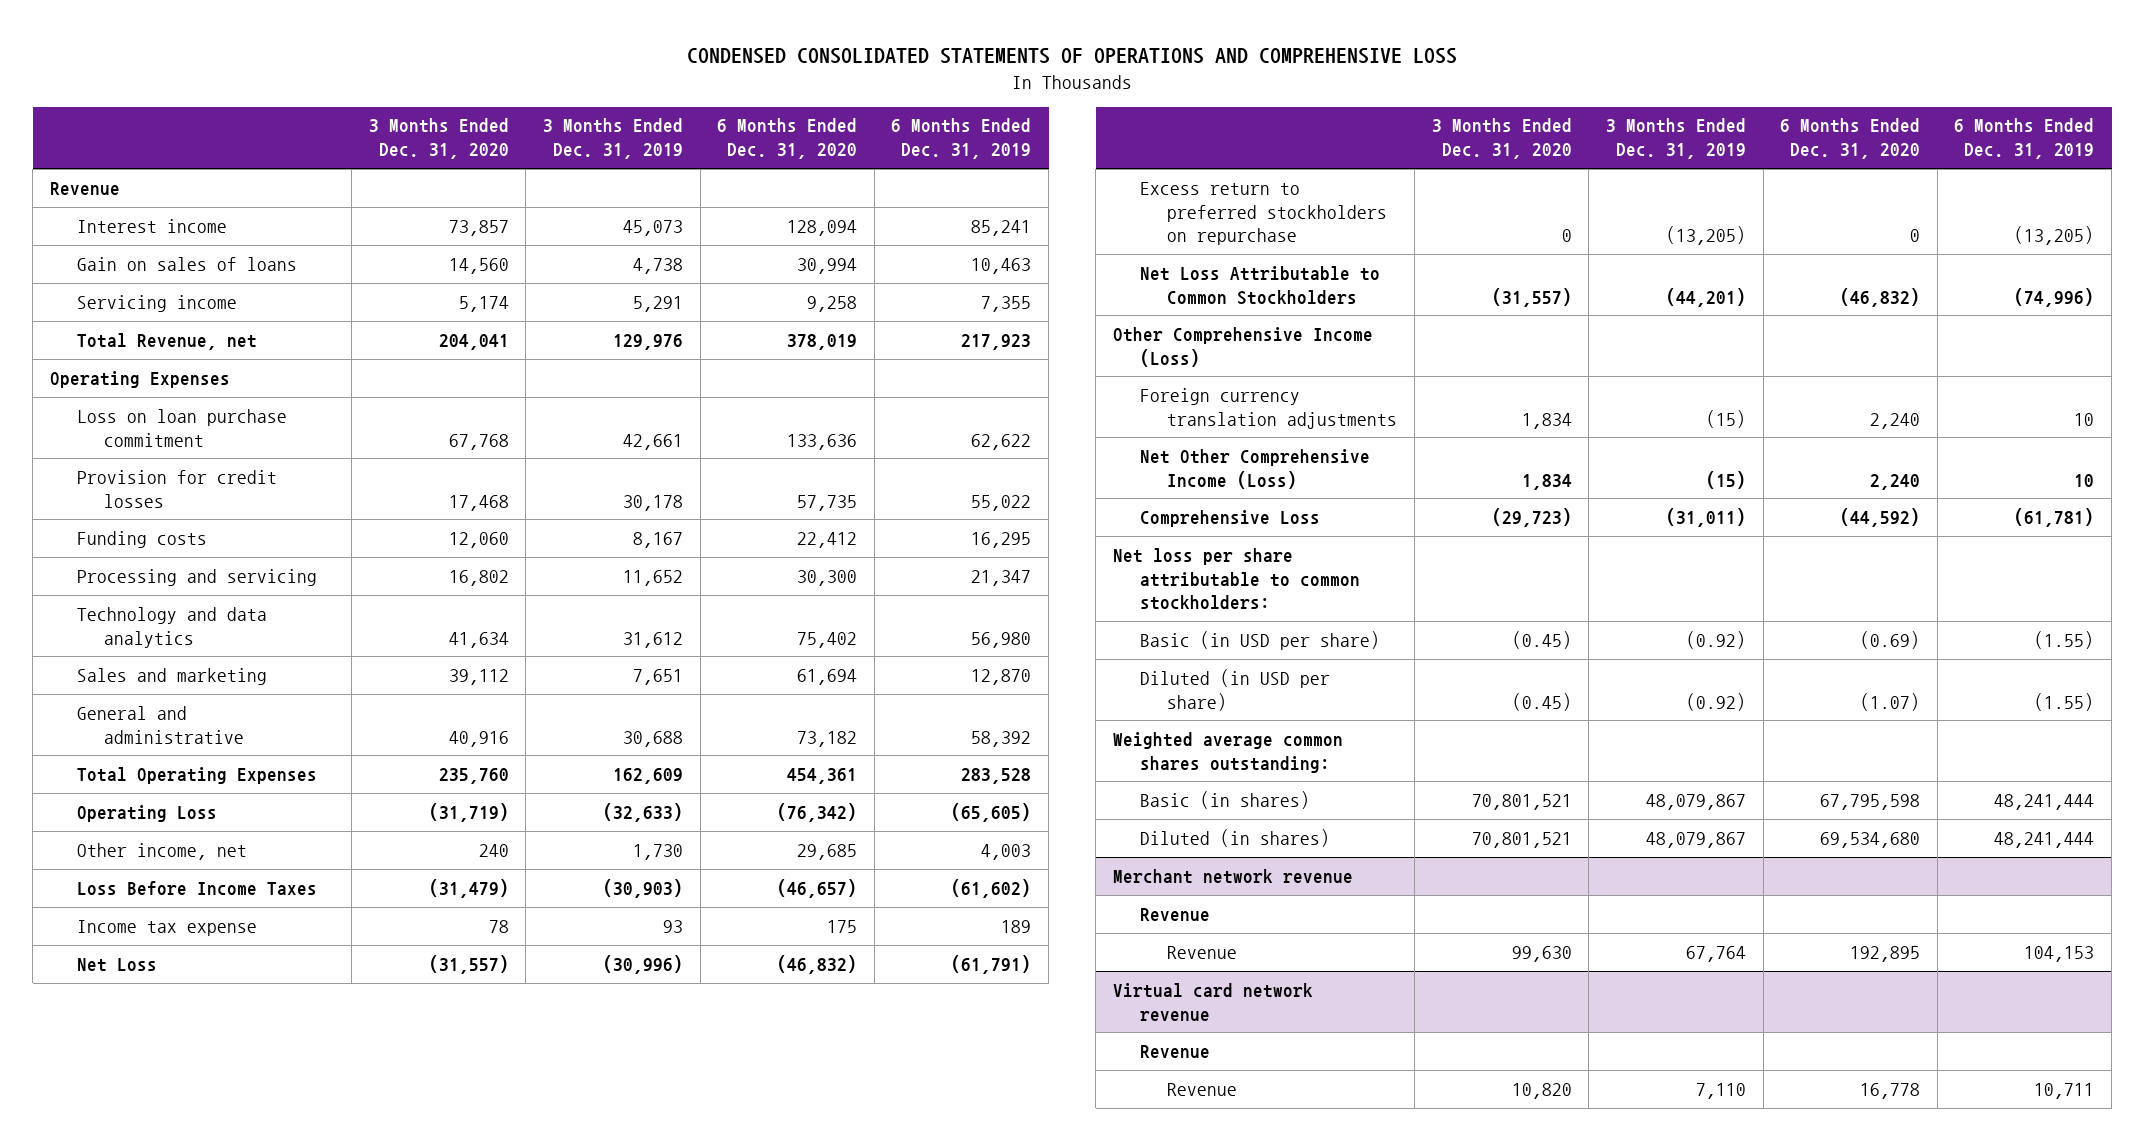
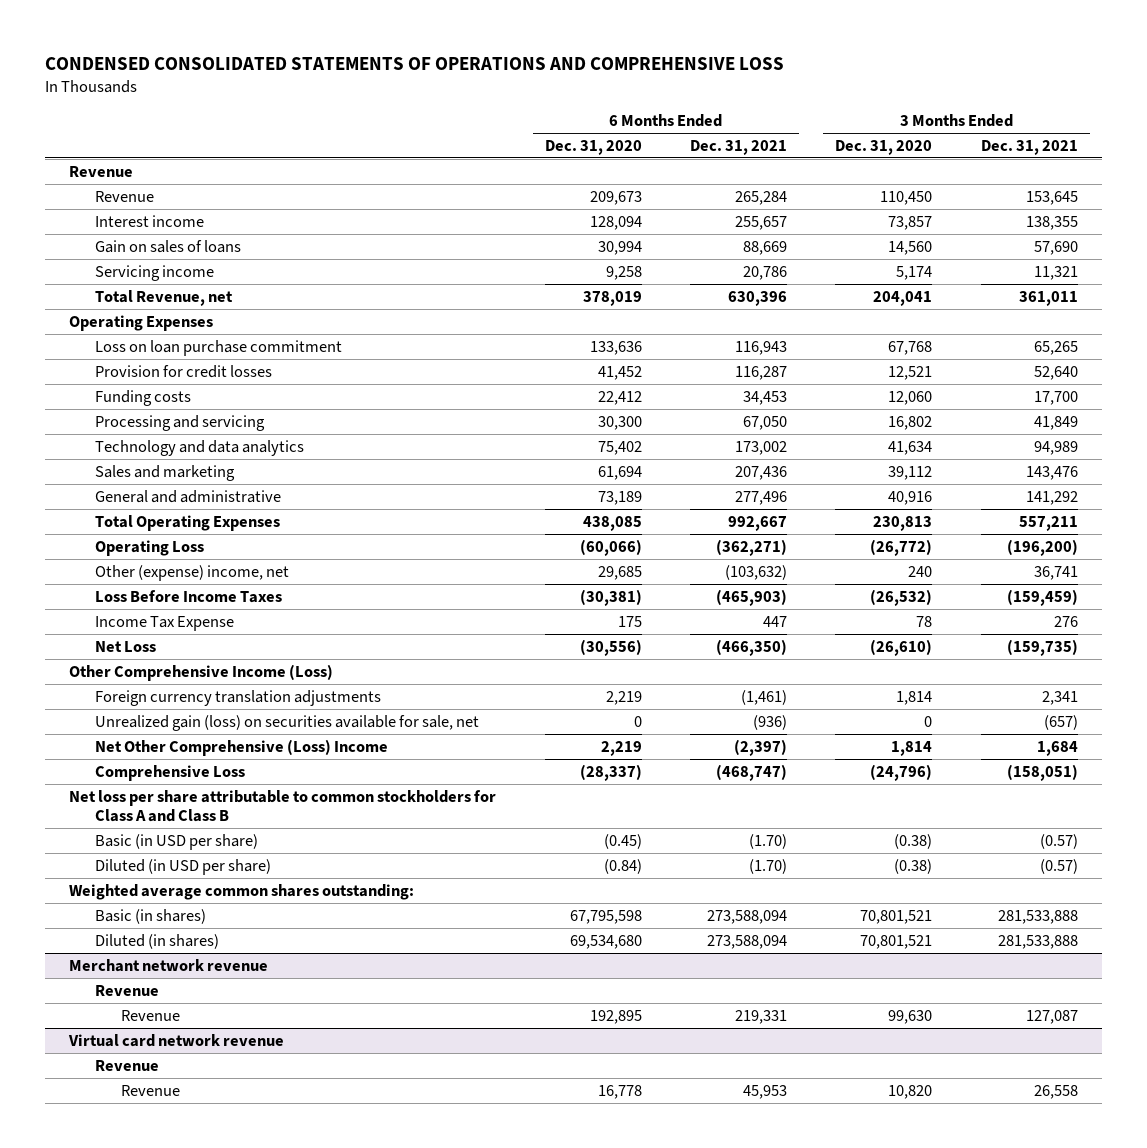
- | 3 Months Ended Dec. 31, 2020 | 3 Months Ended Dec. 31, 2019 | 6 Months Ended Dec. 31, 2020 | 6 Months Ended Dec. 31, 2019
+ | 6 Months Ended Dec. 31, 2020 | 6 Months Ended Dec. 31, 2021 | 3 Months Ended Dec. 31, 2020 | 3 Months Ended Dec. 31, 2021
+ Revenue | 209,673 | 265,284 | 110,450 | 153,645
- Provision for credit losses | 17,468 | 30,178 | 57,735 | 55,022
+ Provision for credit losses | 41,452 | 116,287 | 12,521 | 52,640
- General and administrative | 40,916 | 30,688 | 73,182 | 58,392
- Total Operating Expenses | 235,760 | 162,609 | 454,361 | 283,528
- Operating Loss | (31,719) | (32,633) | (76,342) | (65,605)
- Other income, net | 240 | 1,730 | 29,685 | 4,003
- Loss Before Income Taxes | (31,479) | (30,903) | (46,657) | (61,602)
- Income tax expense | 78 | 93 | 175 | 189
- Net Loss | (31,557) | (30,996) | (46,832) | (61,791)
- Excess return to preferred stockholders on repurchase | 0 | (13,205) | 0 | (13,205)
- Net Loss Attributable to Common Stockholders | (31,557) | (44,201) | (46,832) | (74,996)
+ General and administrative | 73,189 | 277,496 | 40,916 | 141,292
+ Total Operating Expenses | 438,085 | 992,667 | 230,813 | 557,211
+ Operating Loss | (60,066) | (362,271) | (26,772) | (196,200)
+ Other (expense) income, net | 29,685 | (103,632) | 240 | 36,741
+ Loss Before Income Taxes | (30,381) | (465,903) | (26,532) | (159,459)
+ Income Tax Expense | 175 | 447 | 78 | 276
+ Net Loss | (30,556) | (466,350) | (26,610) | (159,735)
- Foreign currency translation adjustments | 1,834 | (15) | 2,240 | 10
- Net Other Comprehensive Income (Loss) | 1,834 | (15) | 2,240 | 10
- Comprehensive Loss | (29,723) | (31,011) | (44,592) | (61,781)
- Net loss per share attributable to common stockholders:
- Basic (in USD per share) | (0.45) | (0.92) | (0.69) | (1.55)
- Diluted (in USD per share) | (0.45) | (0.92) | (1.07) | (1.55)
+ Foreign currency translation adjustments | 2,219 | (1,461) | 1,814 | 2,341
+ Unrealized gain (loss) on securities available for sale, net | 0 | (936) | 0 | (657)
+ Net Other Comprehensive (Loss) Income | 2,219 | (2,397) | 1,814 | 1,684
+ Comprehensive Loss | (28,337) | (468,747) | (24,796) | (158,051)
+ Net loss per share attributable to common stockholders for Class A and Class B
+ Basic (in USD per share) | (0.45) | (1.70) | (0.38) | (0.57)
+ Diluted (in USD per share) | (0.84) | (1.70) | (0.38) | (0.57)

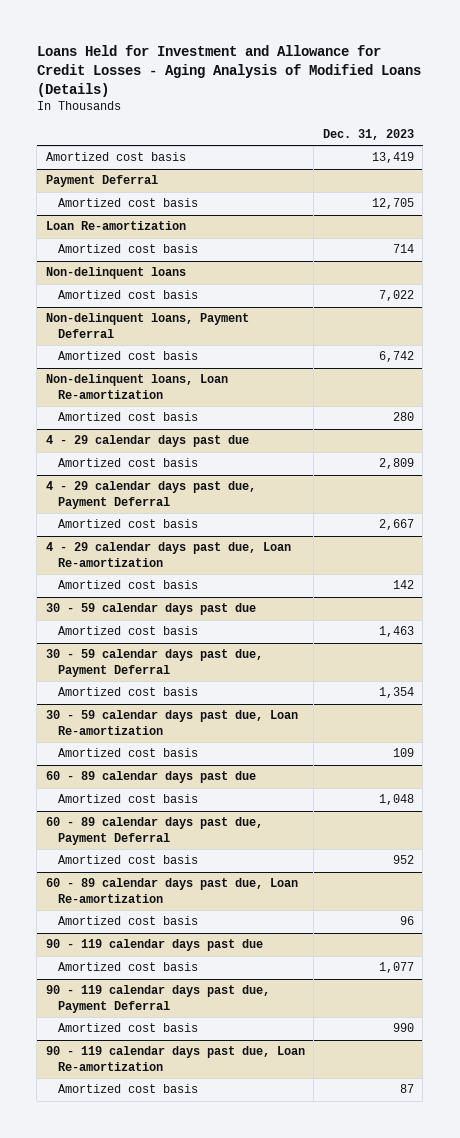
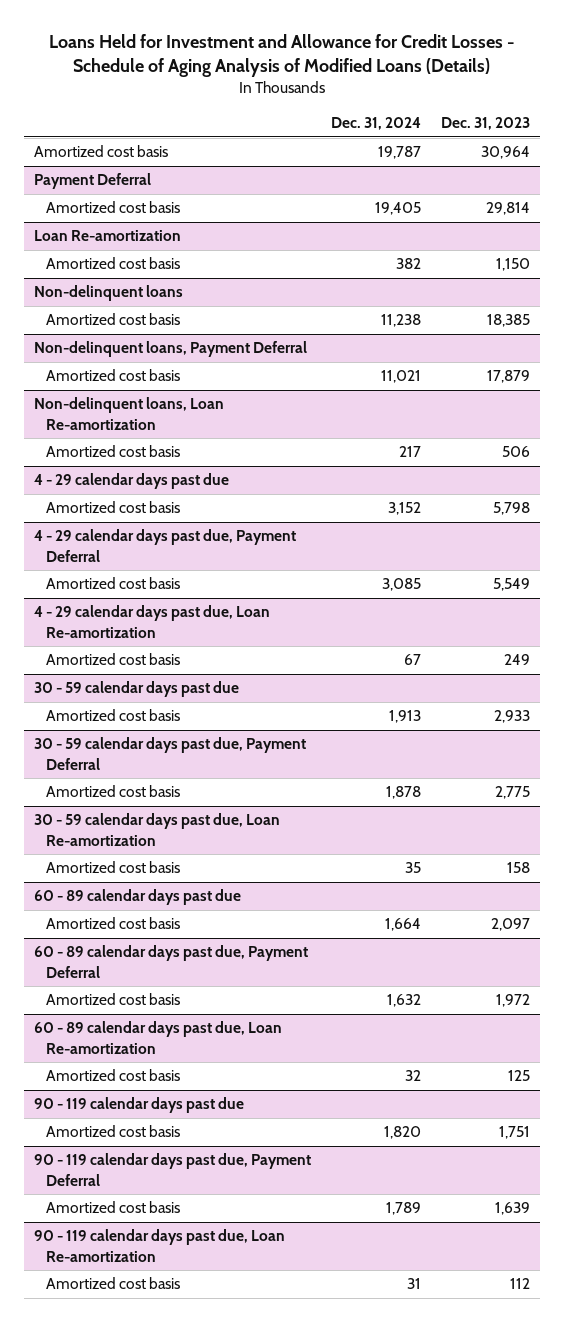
- Loans Held for Investment and Allowance for Credit Losses - Aging Analysis of Modified Loans (Details)
+ Loans Held for Investment and Allowance for Credit Losses - Schedule of Aging Analysis of Modified Loans (Details)
- | Dec. 31, 2023
+ | Dec. 31, 2024 | Dec. 31, 2023
- Amortized cost basis | 13,419
+ Amortized cost basis | 19,787 | 30,964
@ Payment Deferral
- Amortized cost basis | 12,705
+ Amortized cost basis | 19,405 | 29,814
@ Loan Re-amortization
- Amortized cost basis | 714
+ Amortized cost basis | 382 | 1,150
@ Non-delinquent loans
- Amortized cost basis | 7,022
+ Amortized cost basis | 11,238 | 18,385
@ Non-delinquent loans, Payment Deferral
- Amortized cost basis | 6,742
+ Amortized cost basis | 11,021 | 17,879
@ Non-delinquent loans, Loan Re-amortization
- Amortized cost basis | 280
+ Amortized cost basis | 217 | 506
@ 4 - 29 calendar days past due
- Amortized cost basis | 2,809
+ Amortized cost basis | 3,152 | 5,798
@ 4 - 29 calendar days past due, Payment Deferral
- Amortized cost basis | 2,667
+ Amortized cost basis | 3,085 | 5,549
@ 4 - 29 calendar days past due, Loan Re-amortization
- Amortized cost basis | 142
+ Amortized cost basis | 67 | 249
@ 30 - 59 calendar days past due
- Amortized cost basis | 1,463
+ Amortized cost basis | 1,913 | 2,933
@ 30 - 59 calendar days past due, Payment Deferral
- Amortized cost basis | 1,354
+ Amortized cost basis | 1,878 | 2,775
@ 30 - 59 calendar days past due, Loan Re-amortization
- Amortized cost basis | 109
+ Amortized cost basis | 35 | 158
@ 60 - 89 calendar days past due
- Amortized cost basis | 1,048
+ Amortized cost basis | 1,664 | 2,097
@ 60 - 89 calendar days past due, Payment Deferral
- Amortized cost basis | 952
+ Amortized cost basis | 1,632 | 1,972
@ 60 - 89 calendar days past due, Loan Re-amortization
- Amortized cost basis | 96
+ Amortized cost basis | 32 | 125
@ 90 - 119 calendar days past due
- Amortized cost basis | 1,077
+ Amortized cost basis | 1,820 | 1,751
@ 90 - 119 calendar days past due, Payment Deferral
- Amortized cost basis | 990
+ Amortized cost basis | 1,789 | 1,639
@ 90 - 119 calendar days past due, Loan Re-amortization
- Amortized cost basis | 87
+ Amortized cost basis | 31 | 112

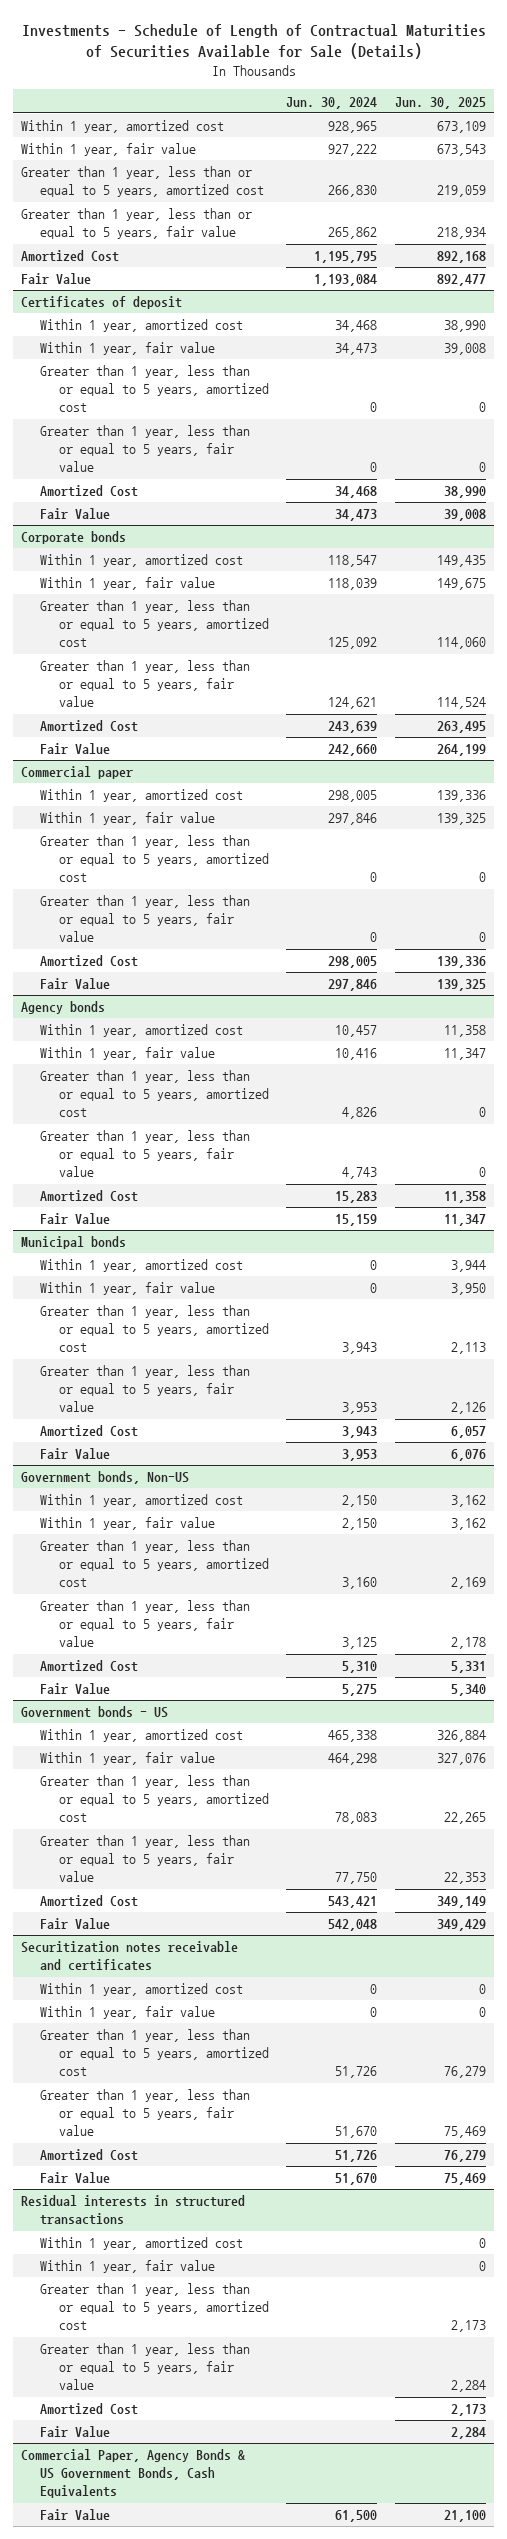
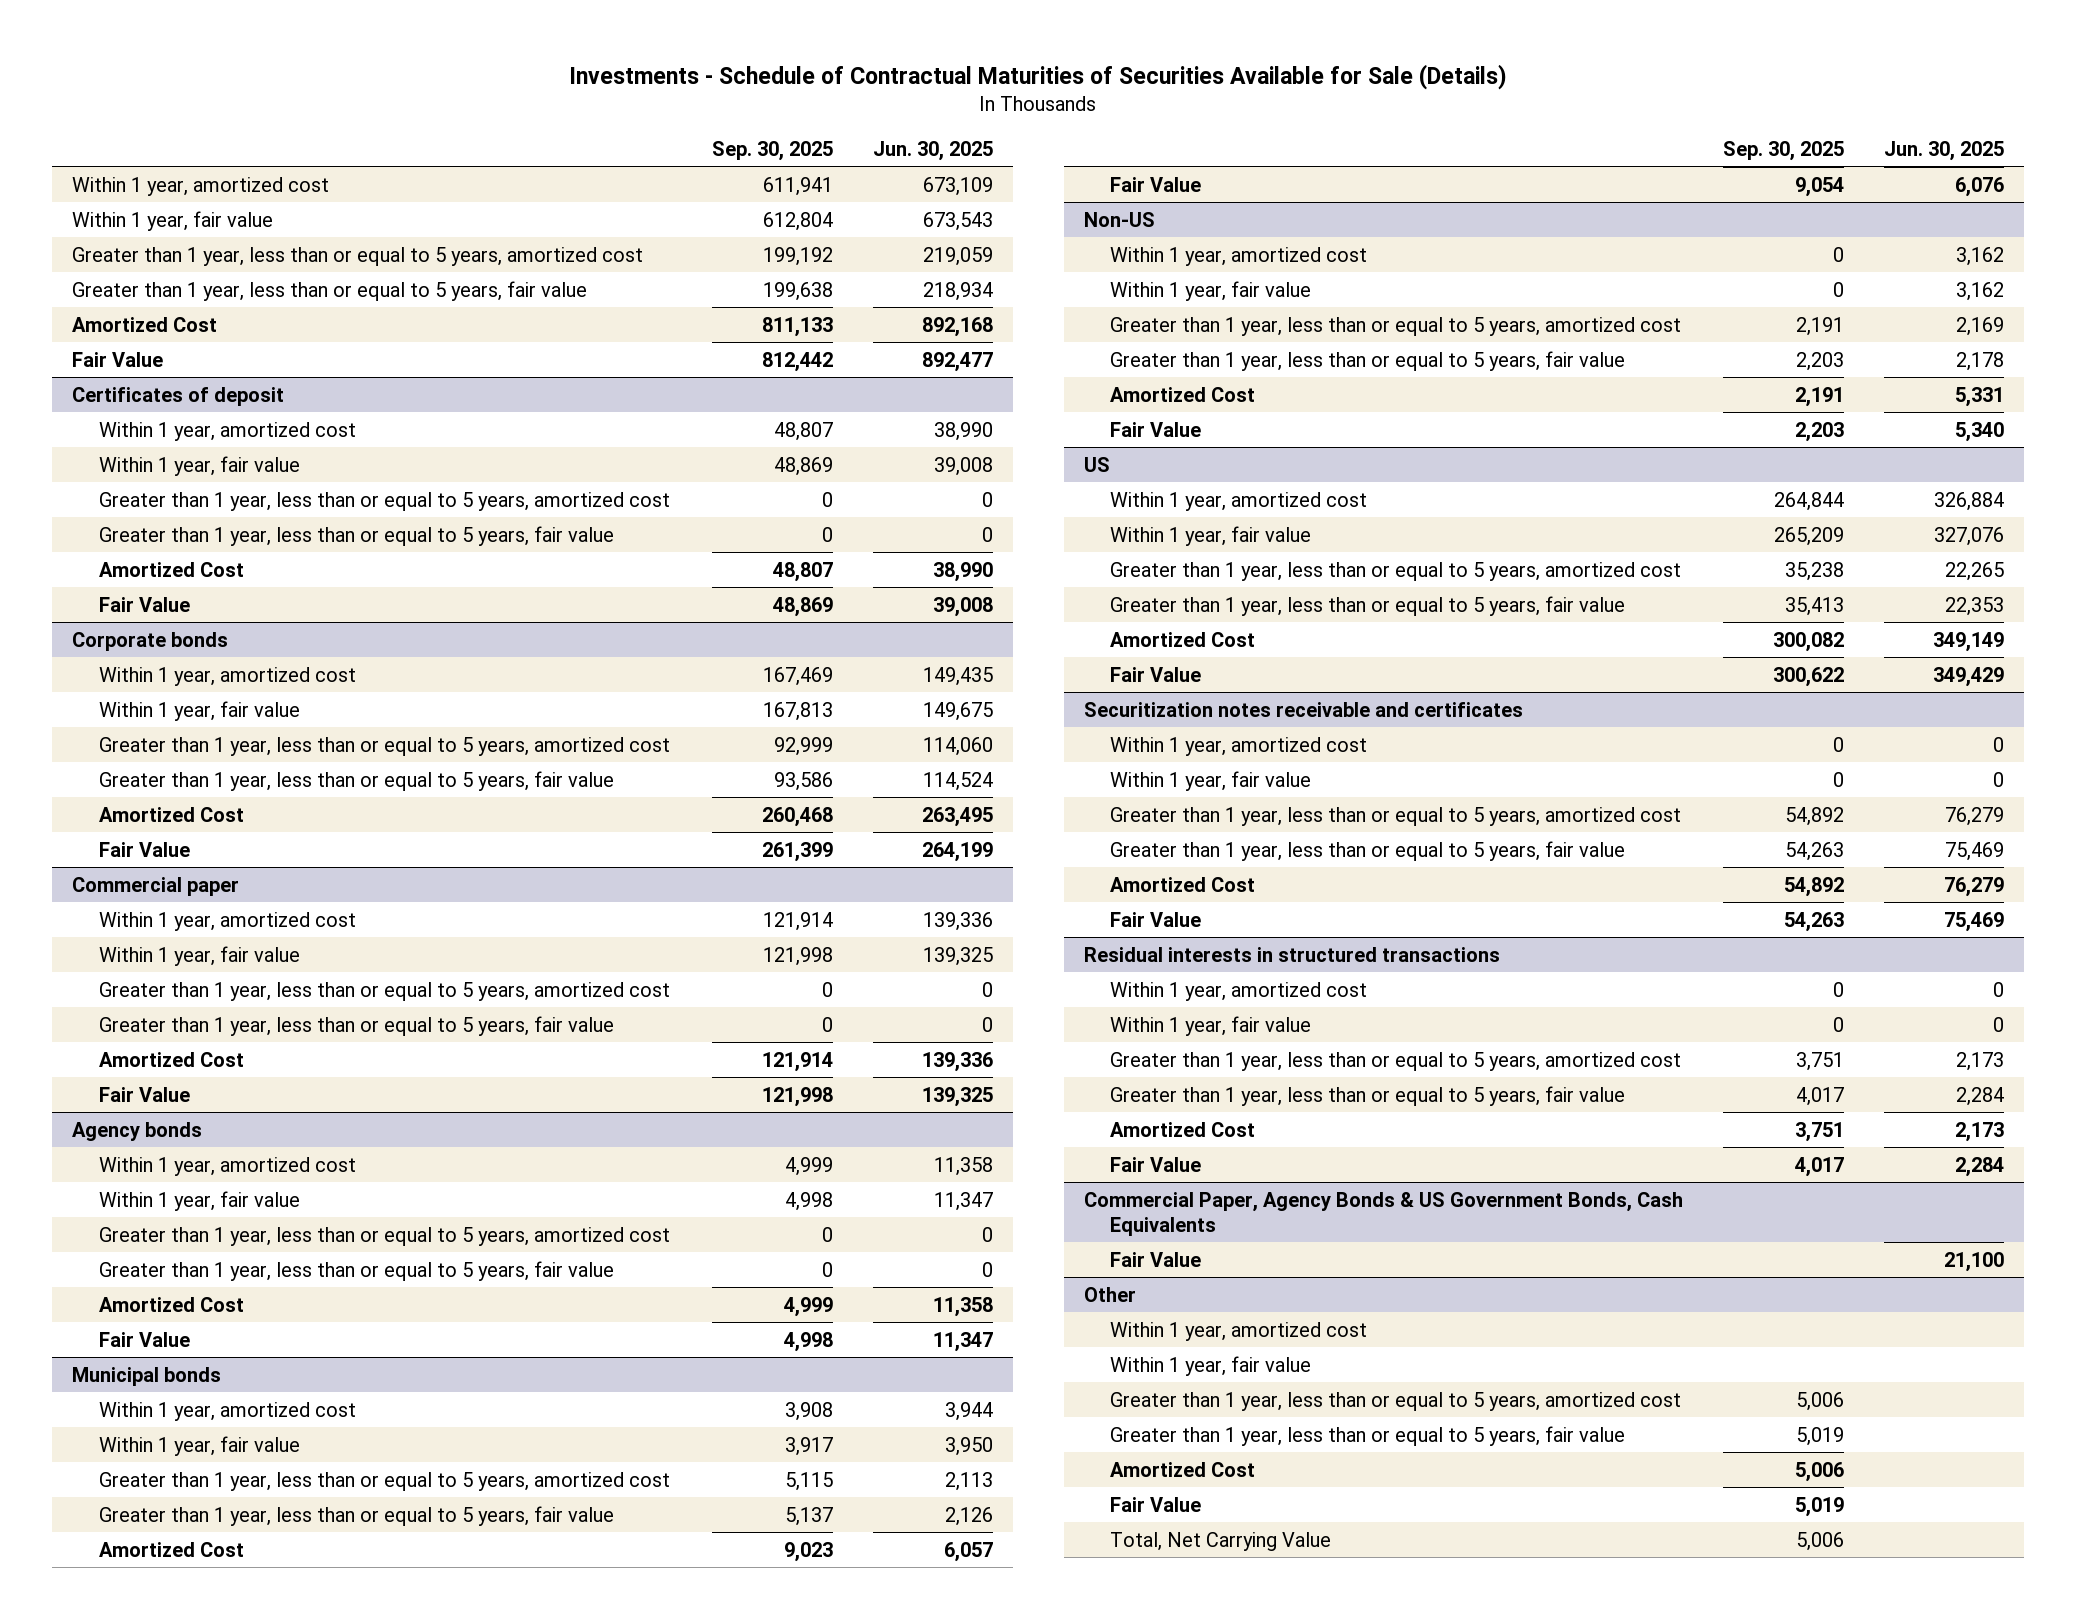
- Investments - Schedule of Length of Contractual Maturities of Securities Available for Sale (Details)
+ Investments - Schedule of Contractual Maturities of Securities Available for Sale (Details)
- | Jun. 30, 2024 | Jun. 30, 2025
+ | Sep. 30, 2025 | Jun. 30, 2025
- Government bonds, Non-US
+ Non-US
- Government bonds - US
+ US
+ Other
+ Within 1 year, amortized cost
+ Within 1 year, fair value
+ Greater than 1 year, less than or equal to 5 years, amortized cost | 5,006 |
+ Greater than 1 year, less than or equal to 5 years, fair value | 5,019 |
+ Amortized Cost | 5,006 |
+ Fair Value | 5,019 |
+ Total, Net Carrying Value | 5,006 |

